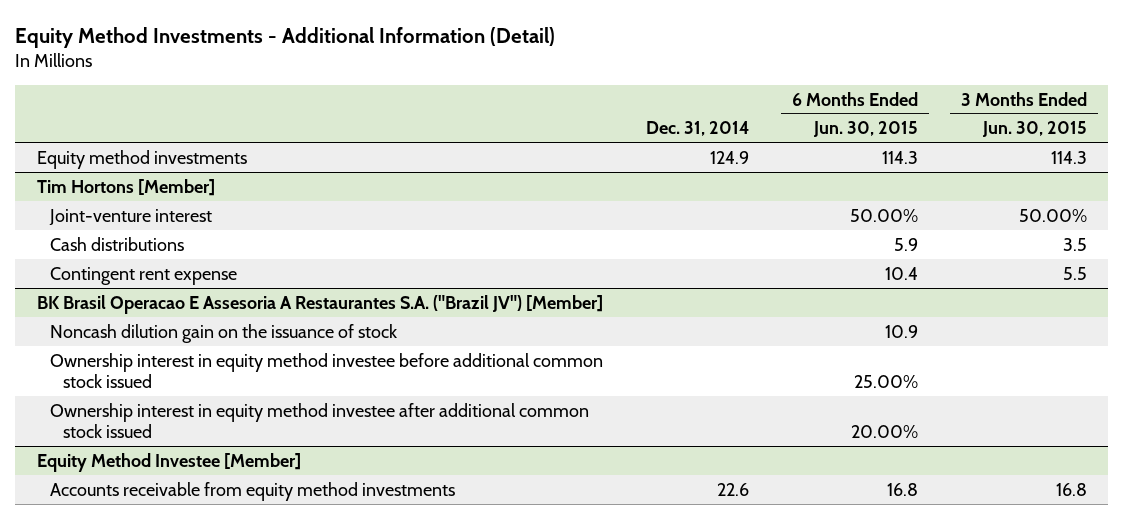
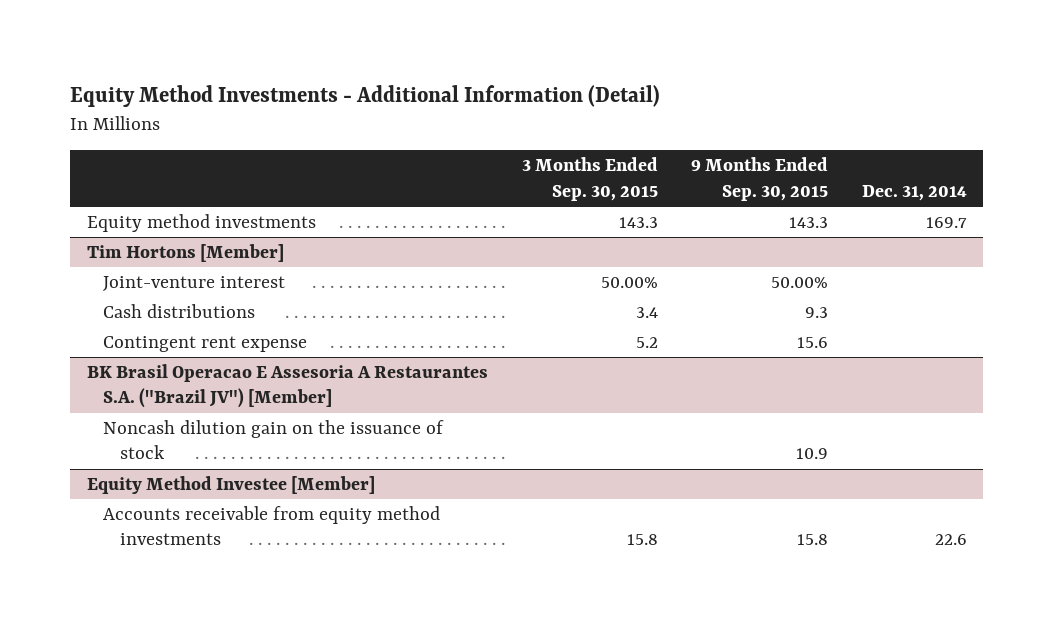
- | Dec. 31, 2014 | 6 Months Ended Jun. 30, 2015 | 3 Months Ended Jun. 30, 2015
+ | 3 Months Ended Sep. 30, 2015 | 9 Months Ended Sep. 30, 2015 | Dec. 31, 2014
- Equity method investments | 124.9 | 114.3 | 114.3
+ Equity method investments | 143.3 | 143.3 | 169.7
@ BK Brasil Operacao E Assesoria A Restaurantes S.A. ("Brazil JV") [Member]
- Ownership interest in equity method investee before additional common stock issued | | 25.00% |
- Ownership interest in equity method investee after additional common stock issued | | 20.00% |

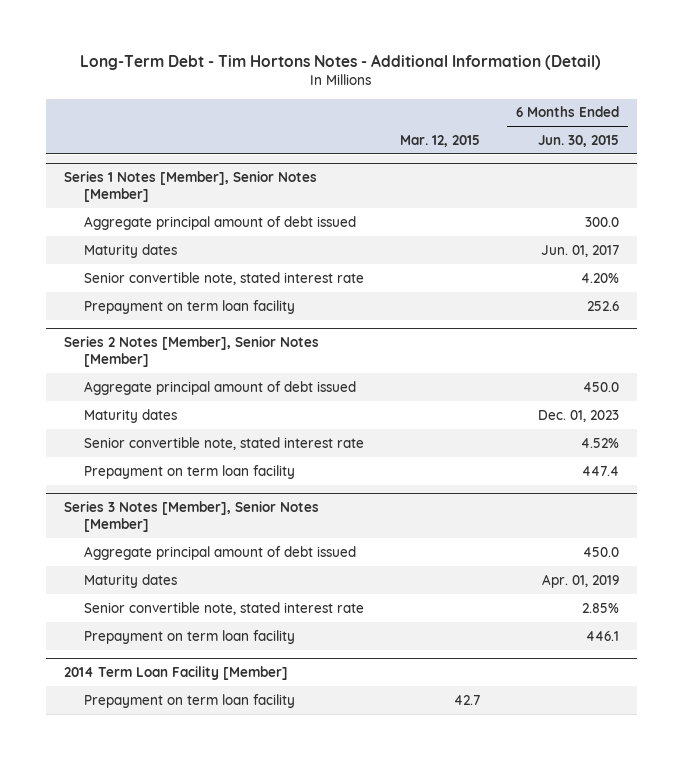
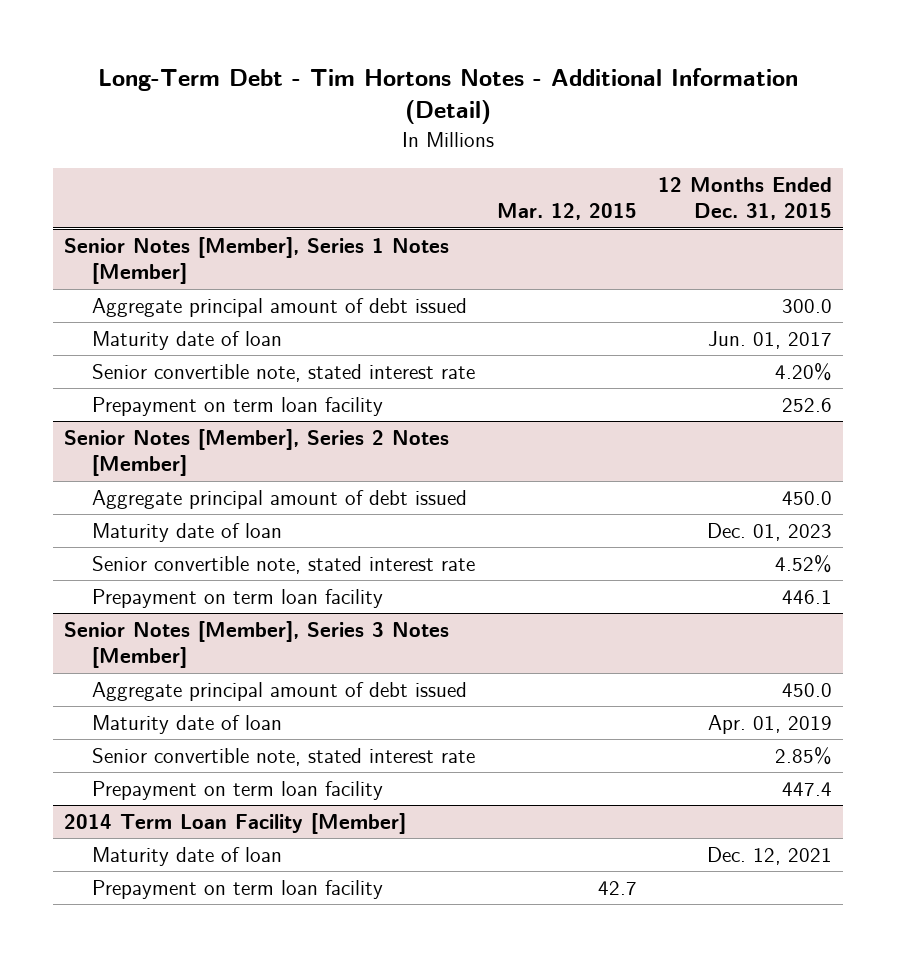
- | Mar. 12, 2015 | 6 Months Ended Jun. 30, 2015
+ | Mar. 12, 2015 | 12 Months Ended Dec. 31, 2015
- Series 1 Notes [Member], Senior Notes [Member]
+ Senior Notes [Member], Series 1 Notes [Member]
- Maturity dates | | Jun. 01, 2017
+ Maturity date of loan | | Jun. 01, 2017
- Series 2 Notes [Member], Senior Notes [Member]
+ Senior Notes [Member], Series 2 Notes [Member]
- Maturity dates | | Dec. 01, 2023
+ Maturity date of loan | | Dec. 01, 2023
- Series 3 Notes [Member], Senior Notes [Member]
+ Senior Notes [Member], Series 3 Notes [Member]
- Maturity dates | | Apr. 01, 2019
+ Maturity date of loan | | Apr. 01, 2019
@ 2014 Term Loan Facility [Member]
+ Maturity date of loan | | Dec. 12, 2021

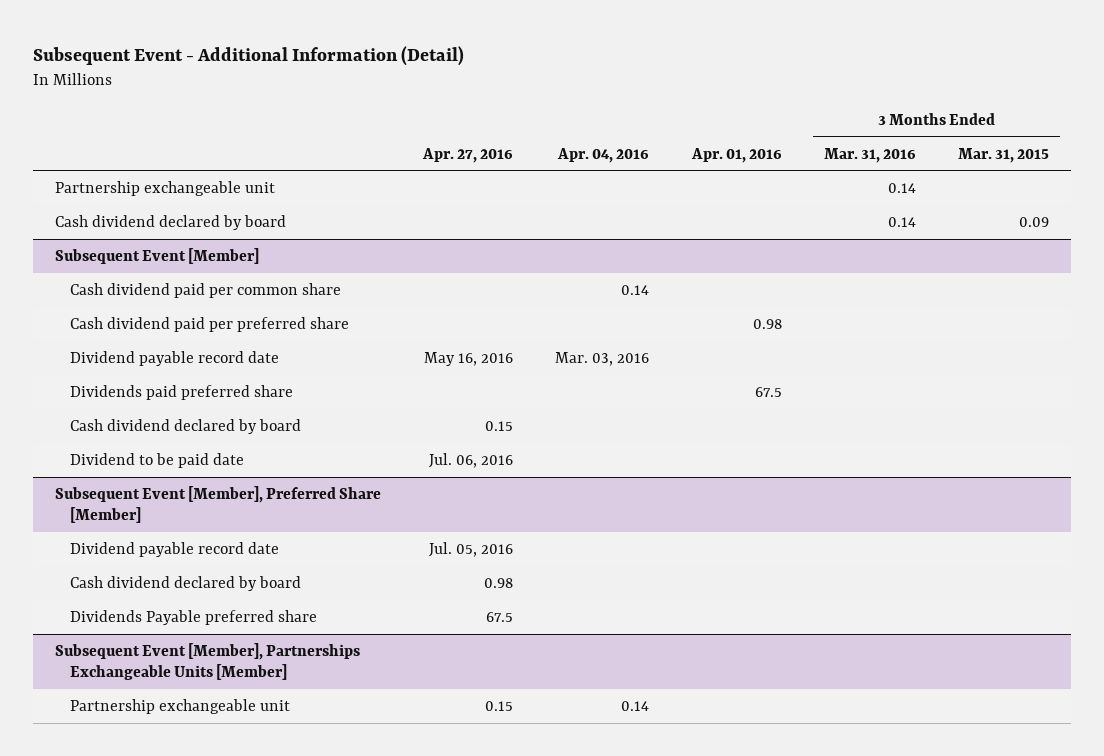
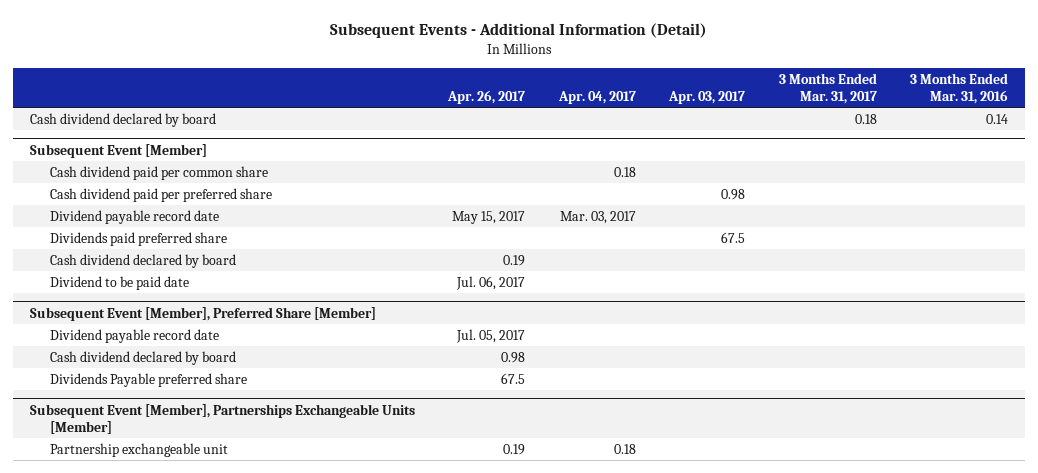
- Subsequent Event - Additional Information (Detail)
+ Subsequent Events - Additional Information (Detail)
- | Apr. 27, 2016 | Apr. 04, 2016 | Apr. 01, 2016 | 3 Months Ended Mar. 31, 2016 | 3 Months Ended Mar. 31, 2015
+ | Apr. 26, 2017 | Apr. 04, 2017 | Apr. 03, 2017 | 3 Months Ended Mar. 31, 2017 | 3 Months Ended Mar. 31, 2016
- Partnership exchangeable unit | | | | 0.14 |

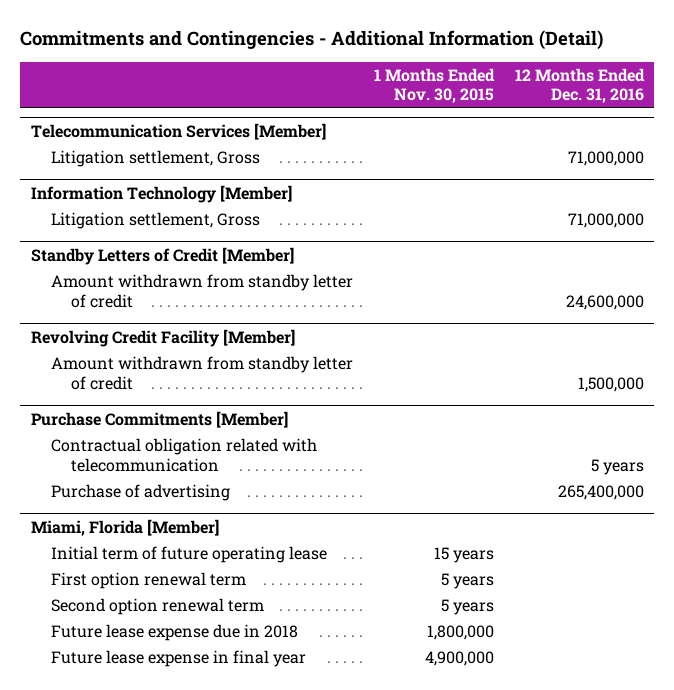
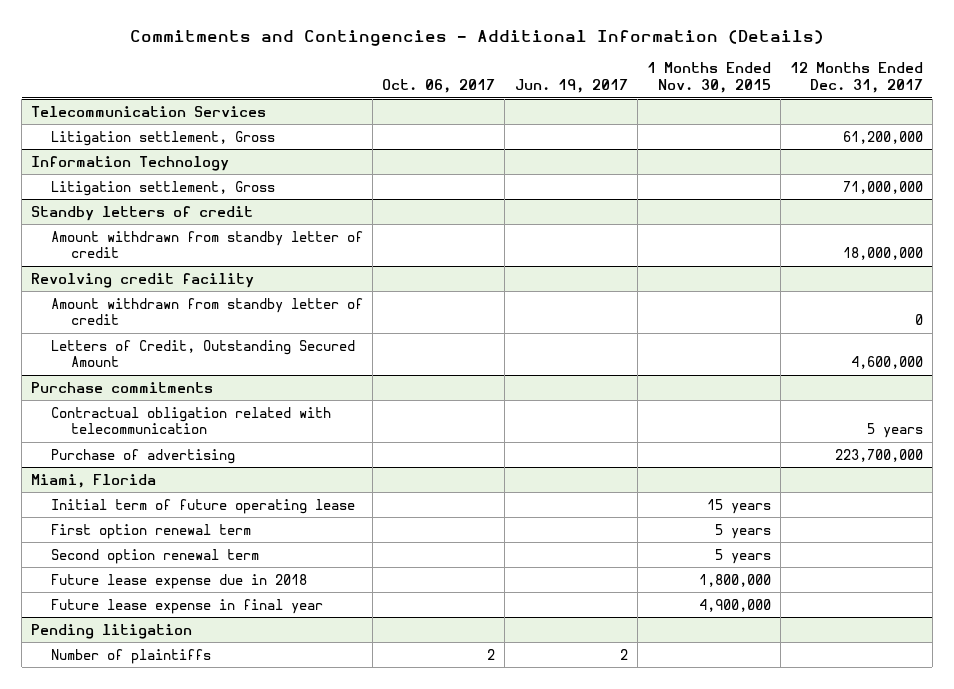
- Commitments and Contingencies - Additional Information (Detail)
+ Commitments and Contingencies - Additional Information (Details)
- | 1 Months Ended Nov. 30, 2015 | 12 Months Ended Dec. 31, 2016
+ | Oct. 06, 2017 | Jun. 19, 2017 | 1 Months Ended Nov. 30, 2015 | 12 Months Ended Dec. 31, 2017
- Telecommunication Services [Member]
+ Telecommunication Services
- Information Technology [Member]
+ Information Technology
- Standby Letters of Credit [Member]
+ Standby letters of credit
- Revolving Credit Facility [Member]
+ Revolving credit facility
- Purchase Commitments [Member]
+ Letters of Credit, Outstanding Secured Amount | | | | 4,600,000
+ Purchase commitments
- Miami, Florida [Member]
+ Miami, Florida
+ Pending litigation
+ Number of plaintiffs | 2 | 2 | |

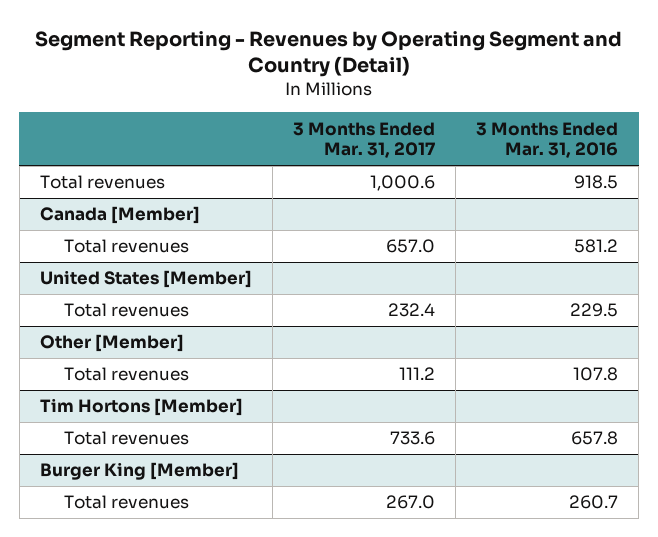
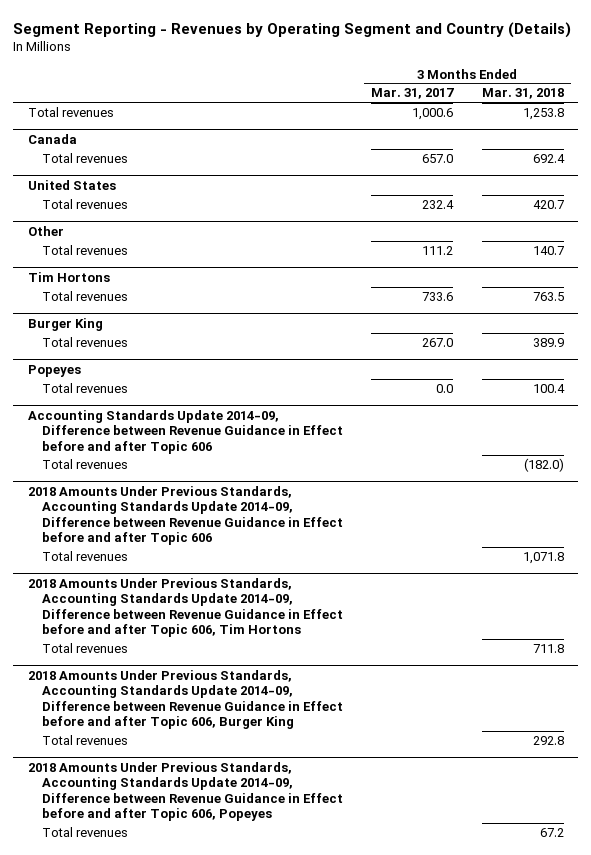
- Segment Reporting - Revenues by Operating Segment and Country (Detail)
+ Segment Reporting - Revenues by Operating Segment and Country (Details)
- | 3 Months Ended Mar. 31, 2017 | 3 Months Ended Mar. 31, 2016
+ | 3 Months Ended Mar. 31, 2017 | 3 Months Ended Mar. 31, 2018
- Canada [Member]
+ Canada
- United States [Member]
+ United States
- Other [Member]
+ Other
- Tim Hortons [Member]
+ Tim Hortons
- Burger King [Member]
+ Burger King
+ Popeyes
+ Total revenues | 0.0 | 100.4
+ Accounting Standards Update 2014-09, Difference between Revenue Guidance in Effect before and after Topic 606
+ Total revenues | | (182.0)
+ 2018 Amounts Under Previous Standards, Accounting Standards Update 2014-09, Difference between Revenue Guidance in Effect before and after Topic 606
+ Total revenues | | 1,071.8
+ 2018 Amounts Under Previous Standards, Accounting Standards Update 2014-09, Difference between Revenue Guidance in Effect before and after Topic 606, Tim Hortons
+ Total revenues | | 711.8
+ 2018 Amounts Under Previous Standards, Accounting Standards Update 2014-09, Difference between Revenue Guidance in Effect before and after Topic 606, Burger King
+ Total revenues | | 292.8
+ 2018 Amounts Under Previous Standards, Accounting Standards Update 2014-09, Difference between Revenue Guidance in Effect before and after Topic 606, Popeyes
+ Total revenues | | 67.2

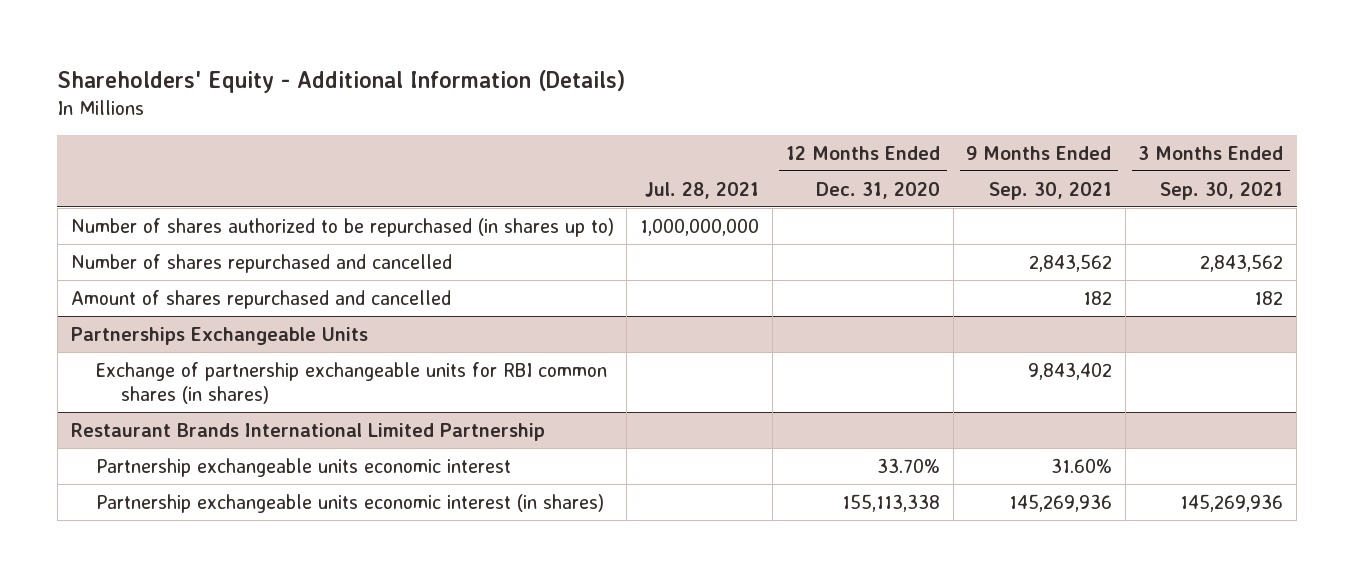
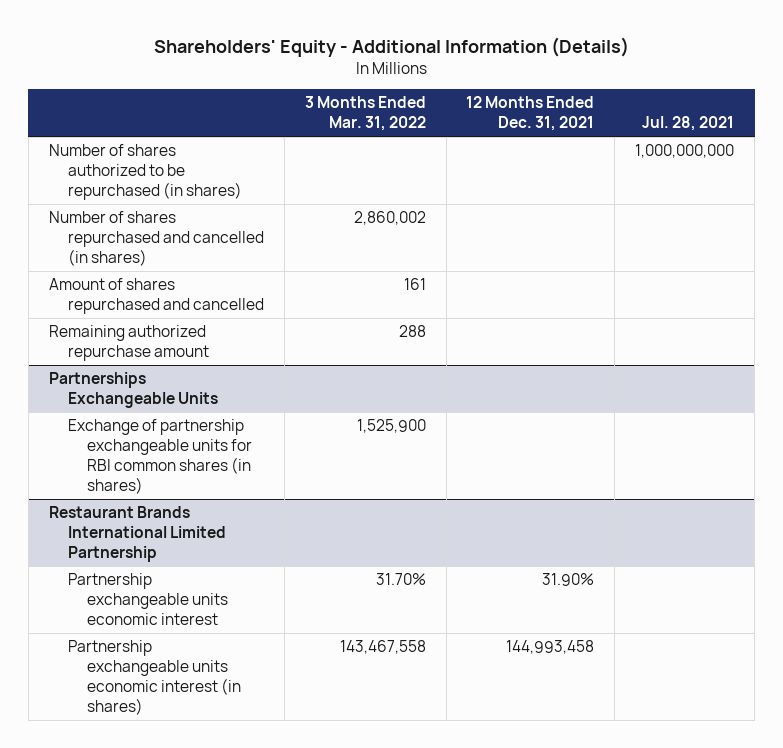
- | Jul. 28, 2021 | 12 Months Ended Dec. 31, 2020 | 9 Months Ended Sep. 30, 2021 | 3 Months Ended Sep. 30, 2021
+ | 3 Months Ended Mar. 31, 2022 | 12 Months Ended Dec. 31, 2021 | Jul. 28, 2021
- Number of shares authorized to be repurchased (in shares up to) | 1,000,000,000 | | |
- Number of shares repurchased and cancelled | | | 2,843,562 | 2,843,562
+ Number of shares authorized to be repurchased (in shares) | | | 1,000,000,000
+ Number of shares repurchased and cancelled (in shares) | 2,860,002 | |
+ Remaining authorized repurchase amount | 288 | |

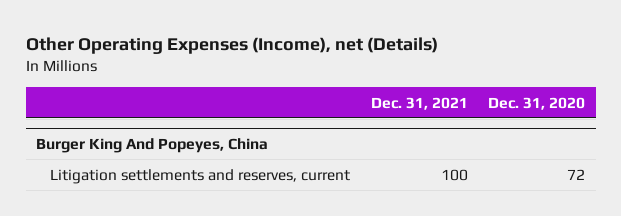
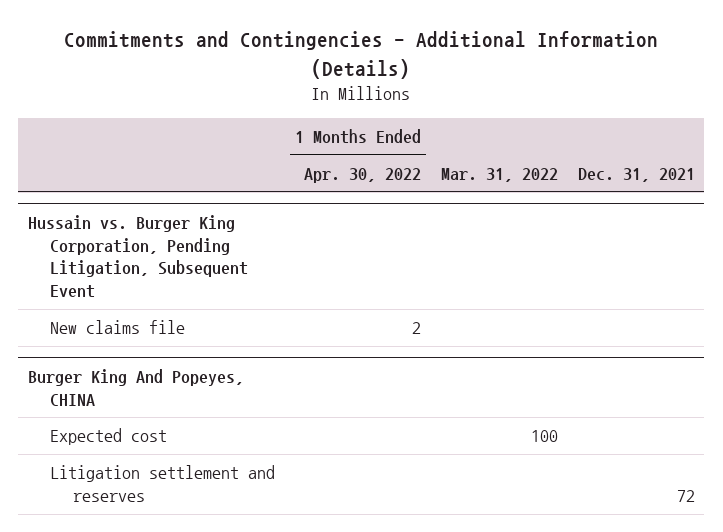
- Other Operating Expenses (Income), net (Details)
+ Commitments and Contingencies - Additional Information (Details)
- | Dec. 31, 2021 | Dec. 31, 2020
+ | 1 Months Ended Apr. 30, 2022 | Mar. 31, 2022 | Dec. 31, 2021
- Burger King And Popeyes, China
- Litigation settlements and reserves, current | 100 | 72
+ Hussain vs. Burger King Corporation, Pending Litigation, Subsequent Event
+ New claims file | 2 | |
+ Burger King And Popeyes, CHINA
+ Expected cost | | 100 |
+ Litigation settlement and reserves | | | 72

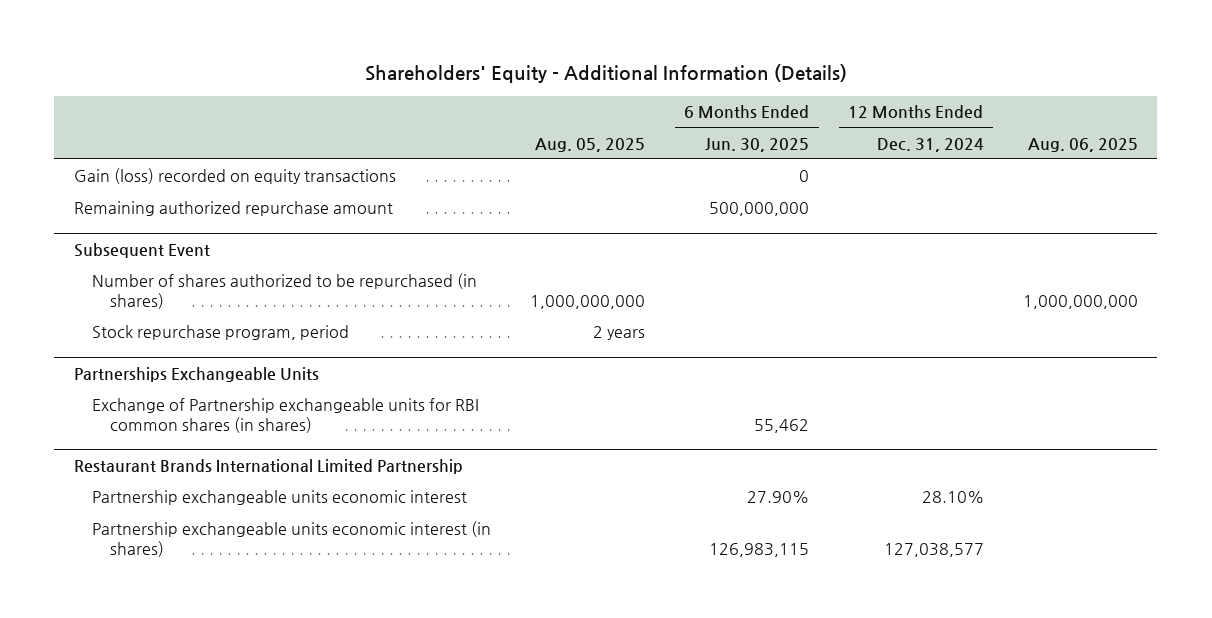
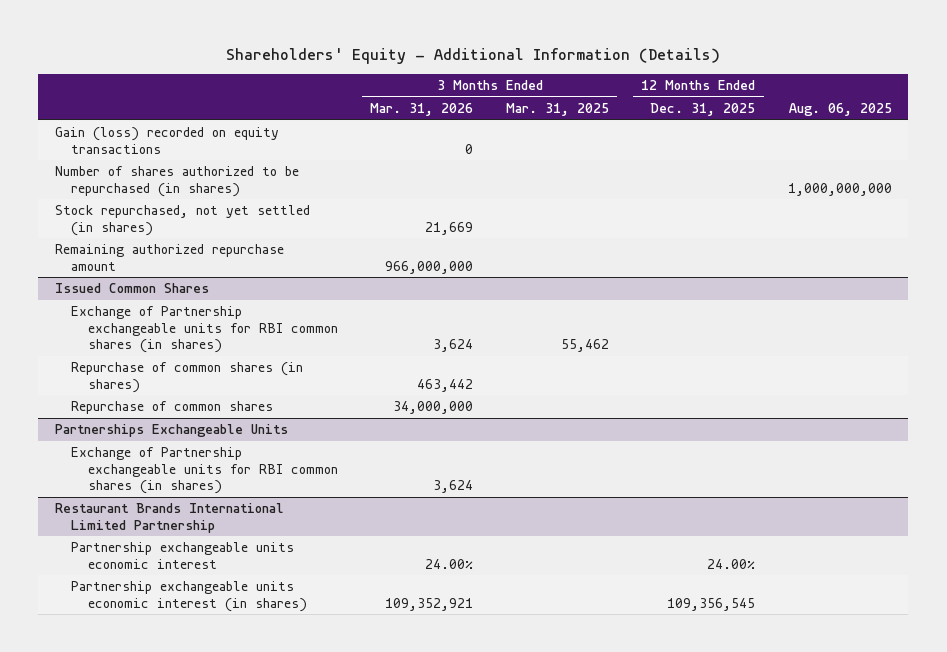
- | Aug. 05, 2025 | 6 Months Ended Jun. 30, 2025 | 12 Months Ended Dec. 31, 2024 | Aug. 06, 2025
+ | 3 Months Ended Mar. 31, 2026 | 3 Months Ended Mar. 31, 2025 | 12 Months Ended Dec. 31, 2025 | Aug. 06, 2025
+ Number of shares authorized to be repurchased (in shares) | | | | 1,000,000,000
+ Stock repurchased, not yet settled (in shares) | 21,669 | | |
- Subsequent Event
- Number of shares authorized to be repurchased (in shares) | 1,000,000,000 | | | 1,000,000,000
- Stock repurchase program, period | 2 years | | |
+ Issued Common Shares
+ Exchange of Partnership exchangeable units for RBI common shares (in shares) | 3,624 | 55,462 | |
+ Repurchase of common shares (in shares) | 463,442 | | |
+ Repurchase of common shares | 34,000,000 | | |

